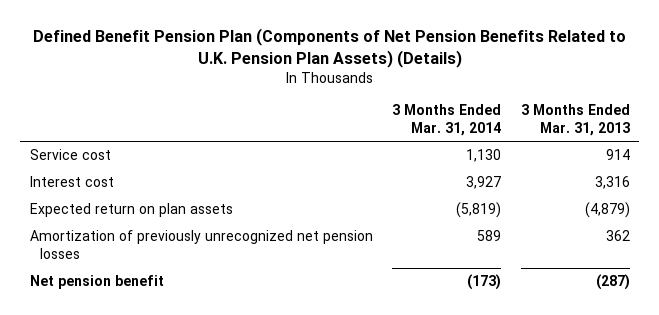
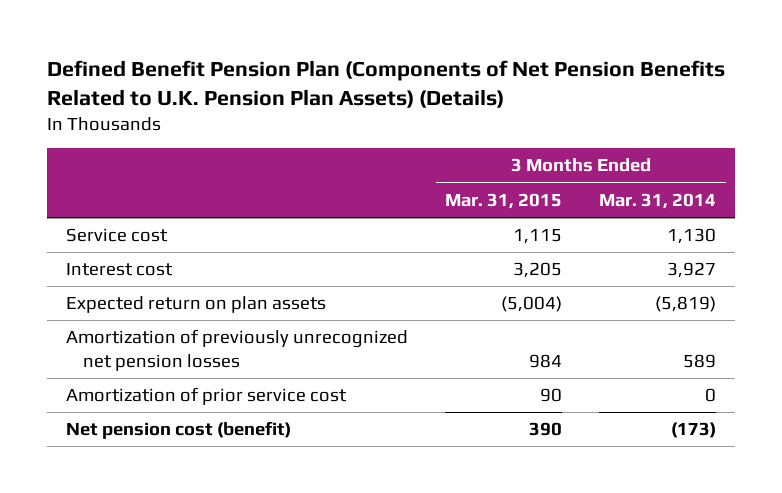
- | 3 Months Ended Mar. 31, 2014 | 3 Months Ended Mar. 31, 2013
+ | 3 Months Ended Mar. 31, 2015 | 3 Months Ended Mar. 31, 2014
- Net pension benefit | (173) | (287)
+ Amortization of prior service cost | 90 | 0
+ Net pension cost (benefit) | 390 | (173)

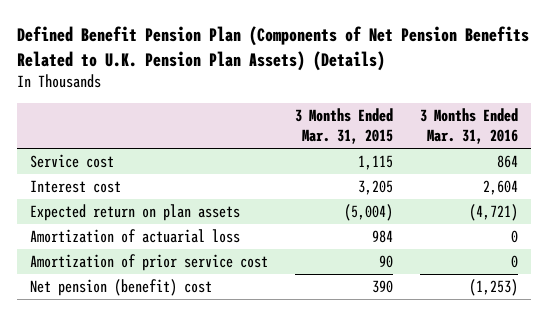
- | 3 Months Ended Mar. 31, 2015 | 3 Months Ended Mar. 31, 2014
+ | 3 Months Ended Mar. 31, 2015 | 3 Months Ended Mar. 31, 2016
- Amortization of previously unrecognized net pension losses | 984 | 589
+ Amortization of actuarial loss | 984 | 0
- Net pension cost (benefit) | 390 | (173)
+ Net pension (benefit) cost | 390 | (1,253)

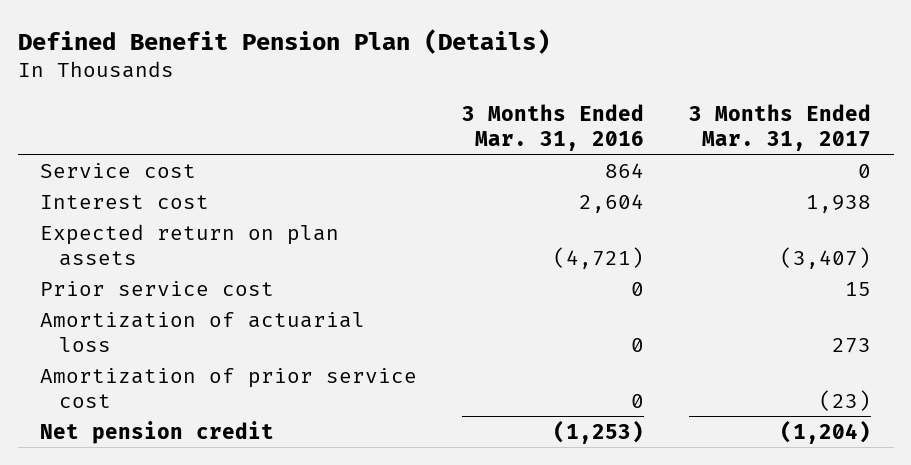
- Defined Benefit Pension Plan (Components of Net Pension Benefits Related to U.K. Pension Plan Assets) (Details)
+ Defined Benefit Pension Plan (Details)
- | 3 Months Ended Mar. 31, 2015 | 3 Months Ended Mar. 31, 2016
+ | 3 Months Ended Mar. 31, 2016 | 3 Months Ended Mar. 31, 2017
+ Prior service cost | 0 | 15
- Net pension (benefit) cost | 390 | (1,253)
+ Net pension credit | (1,253) | (1,204)

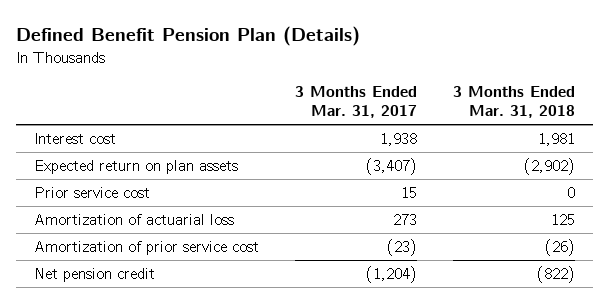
- | 3 Months Ended Mar. 31, 2016 | 3 Months Ended Mar. 31, 2017
+ | 3 Months Ended Mar. 31, 2017 | 3 Months Ended Mar. 31, 2018
- Service cost | 864 | 0

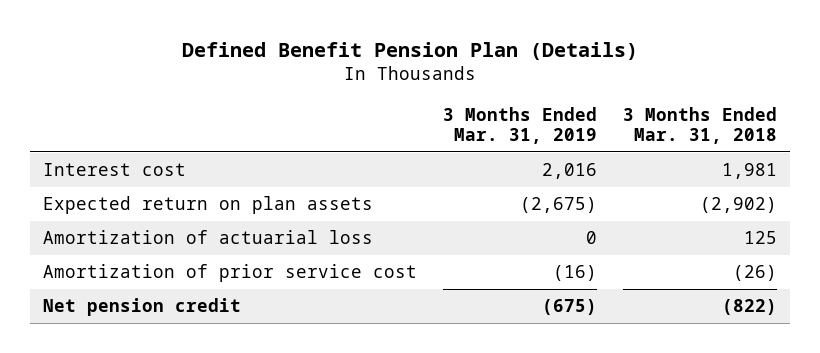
- | 3 Months Ended Mar. 31, 2017 | 3 Months Ended Mar. 31, 2018
+ | 3 Months Ended Mar. 31, 2019 | 3 Months Ended Mar. 31, 2018
- Prior service cost | 15 | 0

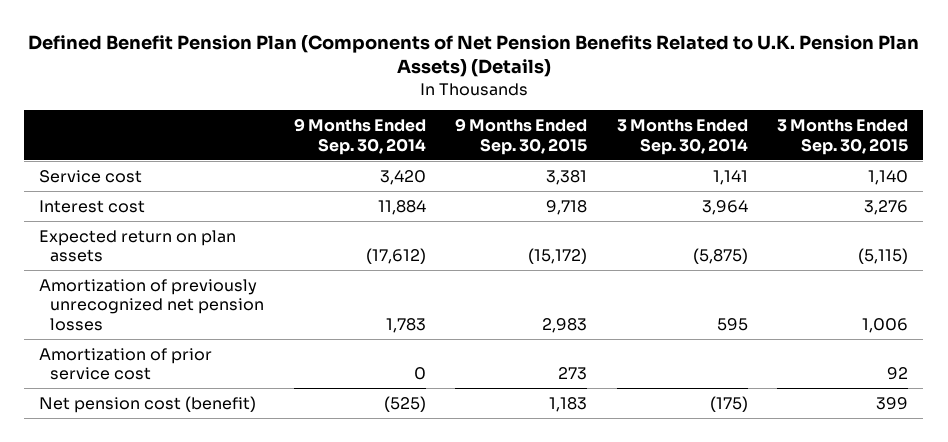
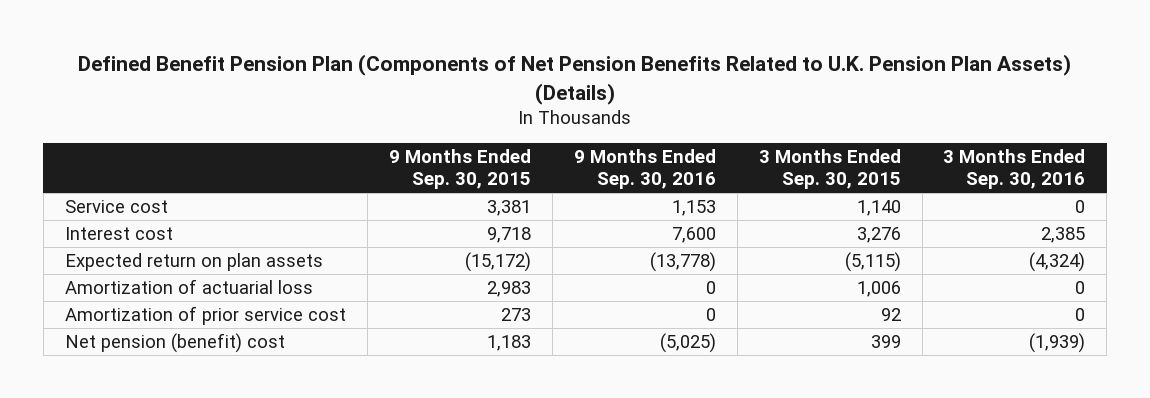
- | 9 Months Ended Sep. 30, 2014 | 9 Months Ended Sep. 30, 2015 | 3 Months Ended Sep. 30, 2014 | 3 Months Ended Sep. 30, 2015
+ | 9 Months Ended Sep. 30, 2015 | 9 Months Ended Sep. 30, 2016 | 3 Months Ended Sep. 30, 2015 | 3 Months Ended Sep. 30, 2016
- Amortization of previously unrecognized net pension losses | 1,783 | 2,983 | 595 | 1,006
+ Amortization of actuarial loss | 2,983 | 0 | 1,006 | 0
- Net pension cost (benefit) | (525) | 1,183 | (175) | 399
+ Net pension (benefit) cost | 1,183 | (5,025) | 399 | (1,939)

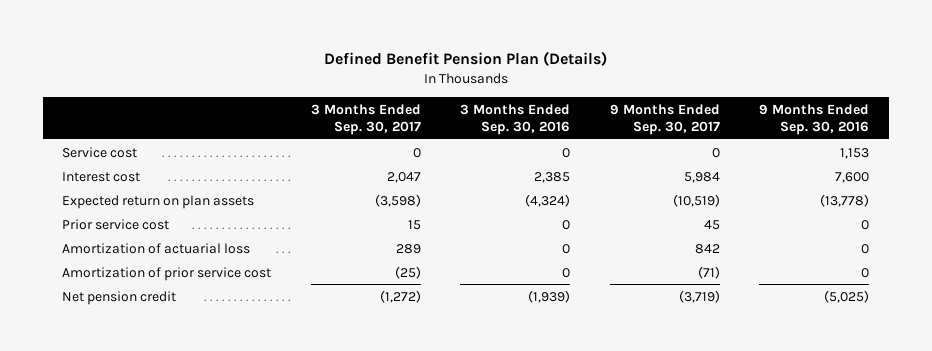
- Defined Benefit Pension Plan (Components of Net Pension Benefits Related to U.K. Pension Plan Assets) (Details)
+ Defined Benefit Pension Plan (Details)
- | 9 Months Ended Sep. 30, 2015 | 9 Months Ended Sep. 30, 2016 | 3 Months Ended Sep. 30, 2015 | 3 Months Ended Sep. 30, 2016
+ | 3 Months Ended Sep. 30, 2017 | 3 Months Ended Sep. 30, 2016 | 9 Months Ended Sep. 30, 2017 | 9 Months Ended Sep. 30, 2016
+ Prior service cost | 15 | 0 | 45 | 0
- Net pension (benefit) cost | 1,183 | (5,025) | 399 | (1,939)
+ Net pension credit | (1,272) | (1,939) | (3,719) | (5,025)

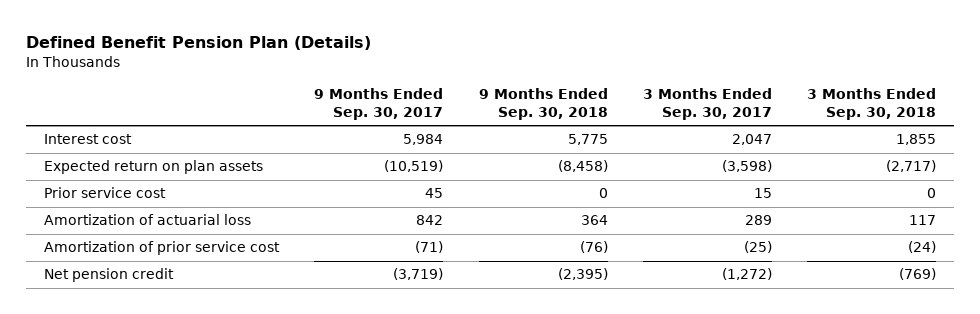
- | 3 Months Ended Sep. 30, 2017 | 3 Months Ended Sep. 30, 2016 | 9 Months Ended Sep. 30, 2017 | 9 Months Ended Sep. 30, 2016
+ | 9 Months Ended Sep. 30, 2017 | 9 Months Ended Sep. 30, 2018 | 3 Months Ended Sep. 30, 2017 | 3 Months Ended Sep. 30, 2018
- Service cost | 0 | 0 | 0 | 1,153

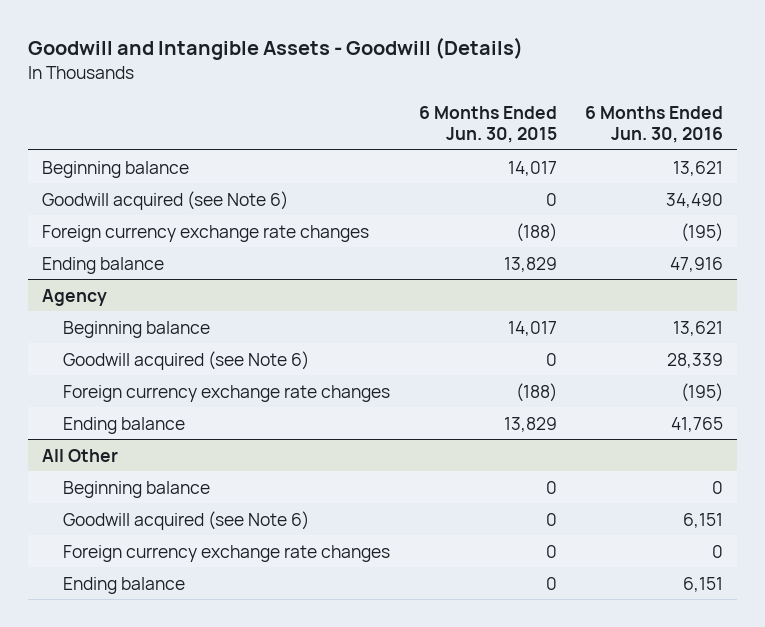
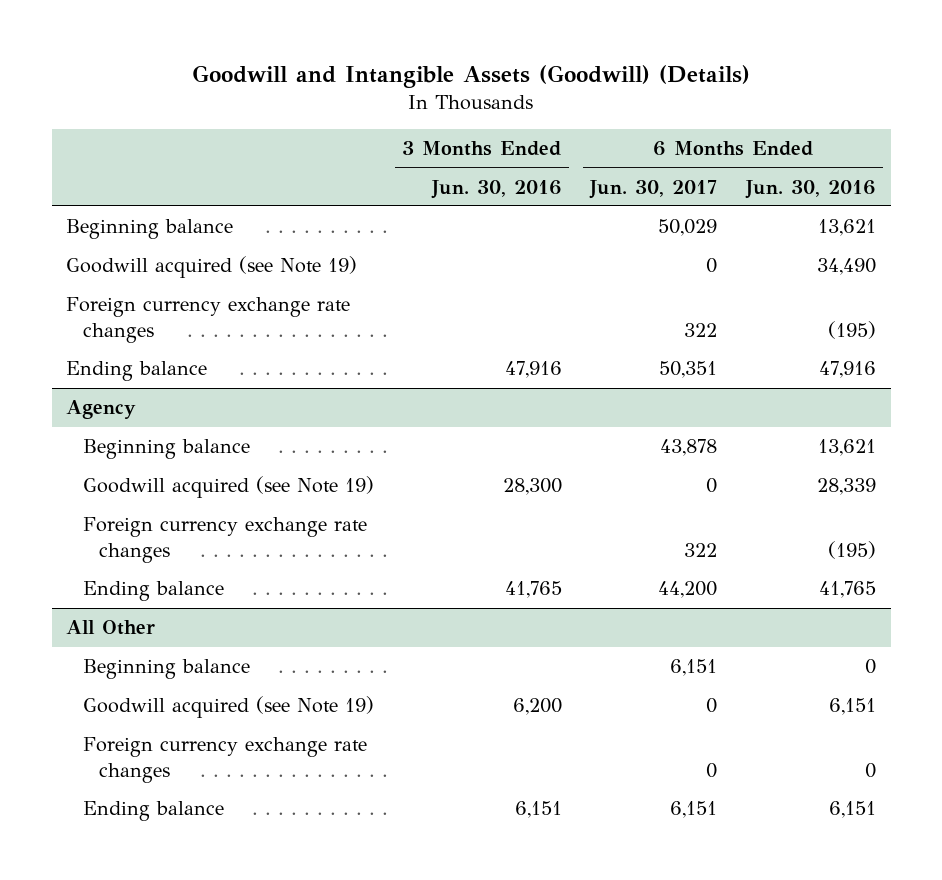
- Goodwill and Intangible Assets - Goodwill (Details)
+ Goodwill and Intangible Assets (Goodwill) (Details)
- | 6 Months Ended Jun. 30, 2015 | 6 Months Ended Jun. 30, 2016
+ | 3 Months Ended Jun. 30, 2016 | 6 Months Ended Jun. 30, 2017 | 6 Months Ended Jun. 30, 2016
- Goodwill acquired (see Note 6) | 0 | 34,490
+ Goodwill acquired (see Note 19) | | 0 | 34,490
@ Agency
- Goodwill acquired (see Note 6) | 0 | 28,339
+ Goodwill acquired (see Note 19) | 28,300 | 0 | 28,339
@ All Other
- Goodwill acquired (see Note 6) | 0 | 6,151
+ Goodwill acquired (see Note 19) | 6,200 | 0 | 6,151

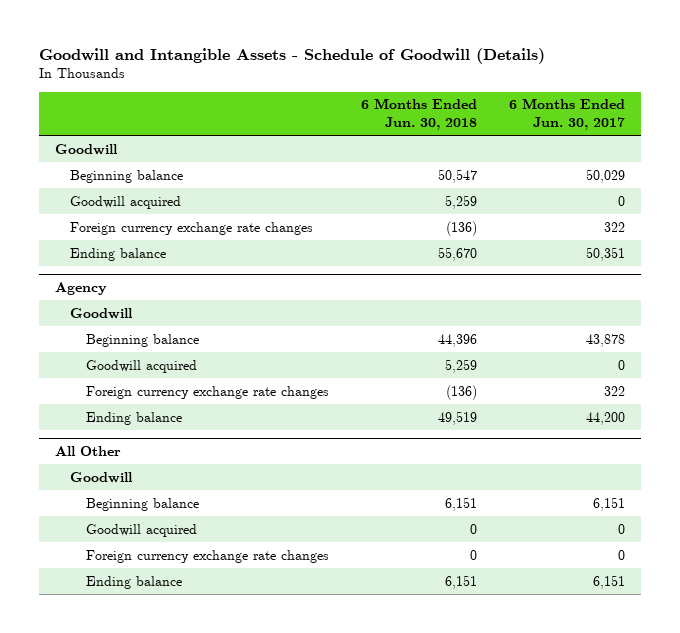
- Goodwill and Intangible Assets (Goodwill) (Details)
+ Goodwill and Intangible Assets - Schedule of Goodwill (Details)
- | 3 Months Ended Jun. 30, 2016 | 6 Months Ended Jun. 30, 2017 | 6 Months Ended Jun. 30, 2016
+ | 6 Months Ended Jun. 30, 2018 | 6 Months Ended Jun. 30, 2017
+ Goodwill
- Goodwill acquired (see Note 19) | | 0 | 34,490
+ Goodwill acquired | 5,259 | 0
@ Agency
+ Goodwill
- Goodwill acquired (see Note 19) | 28,300 | 0 | 28,339
+ Goodwill acquired | 5,259 | 0
@ All Other
+ Goodwill
- Goodwill acquired (see Note 19) | 6,200 | 0 | 6,151
+ Goodwill acquired | 0 | 0

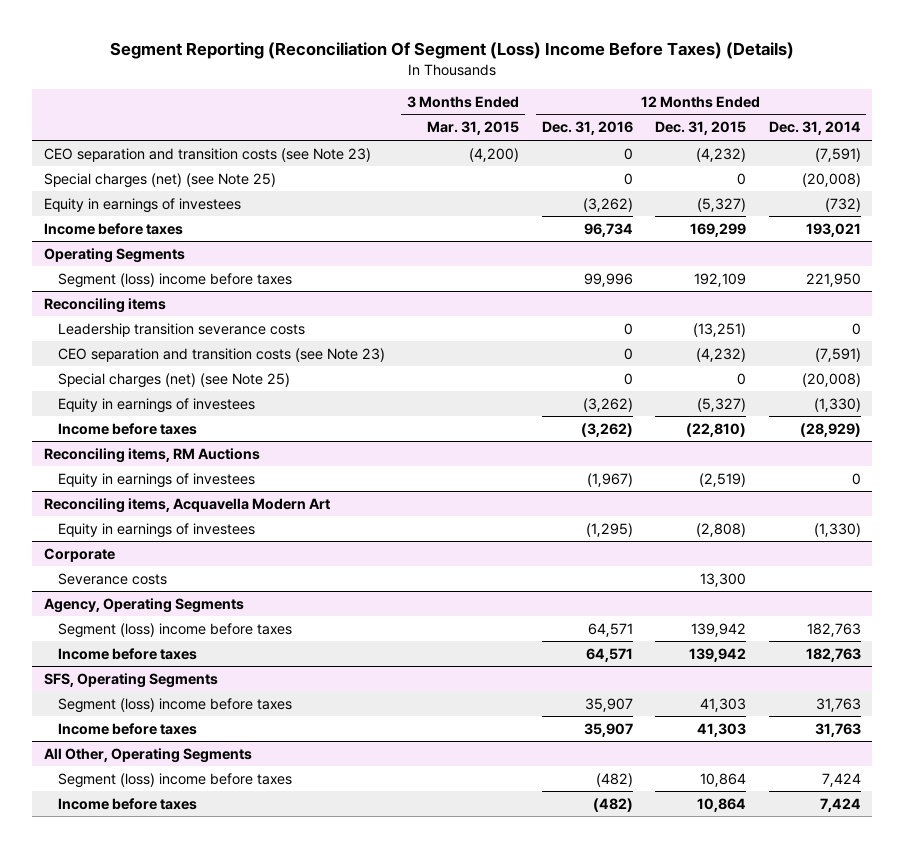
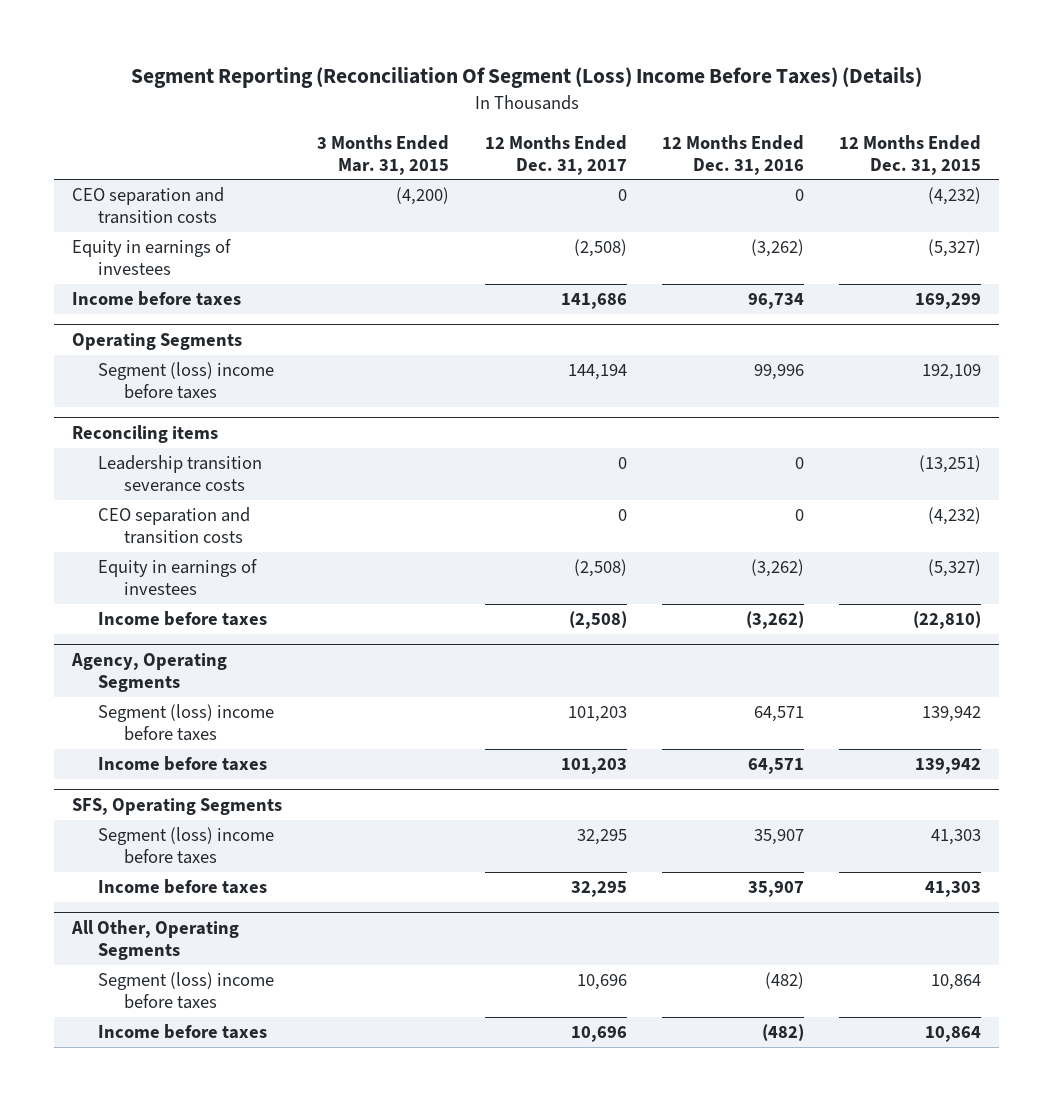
- | 3 Months Ended Mar. 31, 2015 | 12 Months Ended Dec. 31, 2016 | 12 Months Ended Dec. 31, 2015 | 12 Months Ended Dec. 31, 2014
+ | 3 Months Ended Mar. 31, 2015 | 12 Months Ended Dec. 31, 2017 | 12 Months Ended Dec. 31, 2016 | 12 Months Ended Dec. 31, 2015
- CEO separation and transition costs (see Note 23) | (4,200) | 0 | (4,232) | (7,591)
- Special charges (net) (see Note 25) | | 0 | 0 | (20,008)
+ CEO separation and transition costs | (4,200) | 0 | 0 | (4,232)
@ Reconciling items
- CEO separation and transition costs (see Note 23) | | 0 | (4,232) | (7,591)
- Special charges (net) (see Note 25) | | 0 | 0 | (20,008)
+ CEO separation and transition costs | | 0 | 0 | (4,232)
- Reconciling items, RM Auctions
- Equity in earnings of investees | | (1,967) | (2,519) | 0
- Reconciling items, Acquavella Modern Art
- Equity in earnings of investees | | (1,295) | (2,808) | (1,330)
- Corporate
- Severance costs | | | 13,300 |

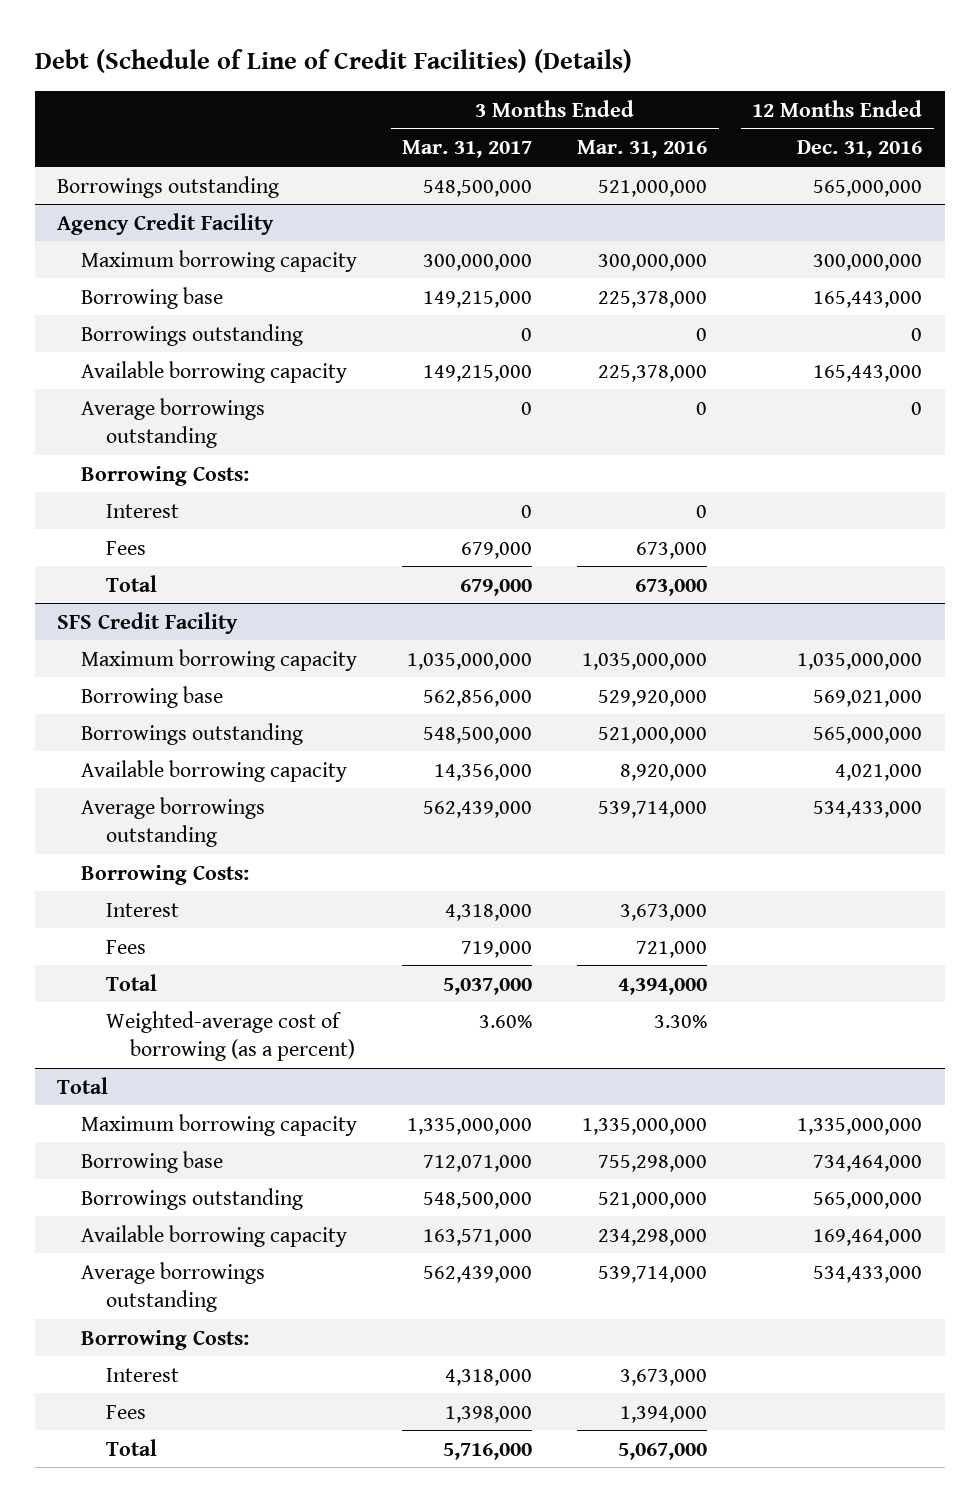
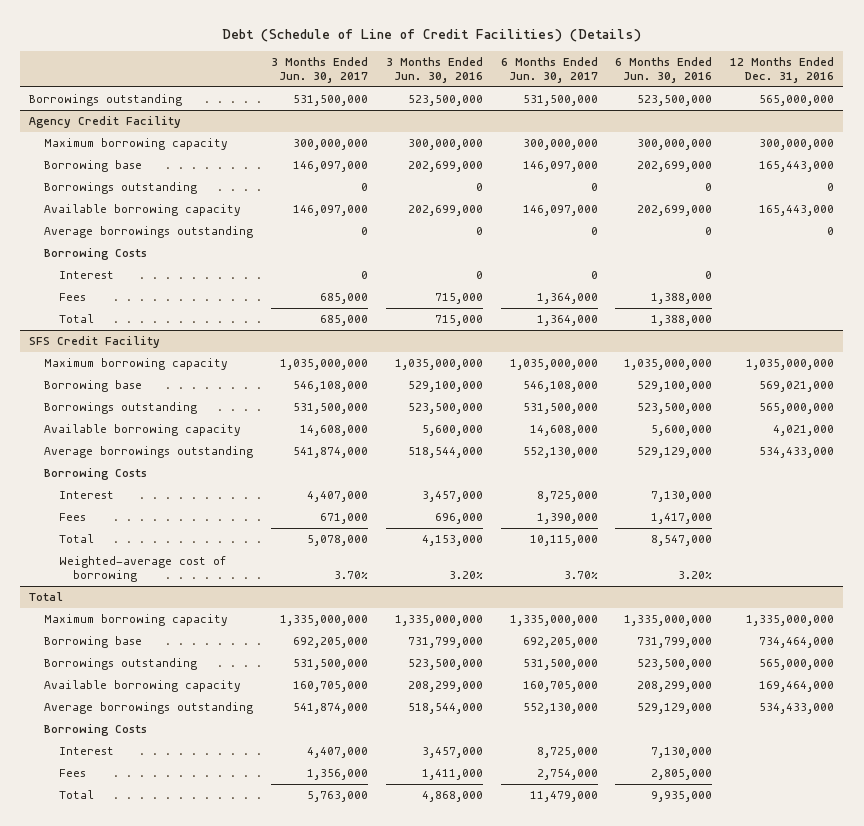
- | 3 Months Ended Mar. 31, 2017 | 3 Months Ended Mar. 31, 2016 | 12 Months Ended Dec. 31, 2016
+ | 3 Months Ended Jun. 30, 2017 | 3 Months Ended Jun. 30, 2016 | 6 Months Ended Jun. 30, 2017 | 6 Months Ended Jun. 30, 2016 | 12 Months Ended Dec. 31, 2016
@ Agency Credit Facility
- Borrowing Costs:
+ Borrowing Costs
@ SFS Credit Facility
- Borrowing Costs:
+ Borrowing Costs
- Weighted-average cost of borrowing (as a percent) | 3.60% | 3.30% |
+ Weighted-average cost of borrowing | 3.70% | 3.20% | 3.70% | 3.20% |
@ Total
- Borrowing Costs:
+ Borrowing Costs

